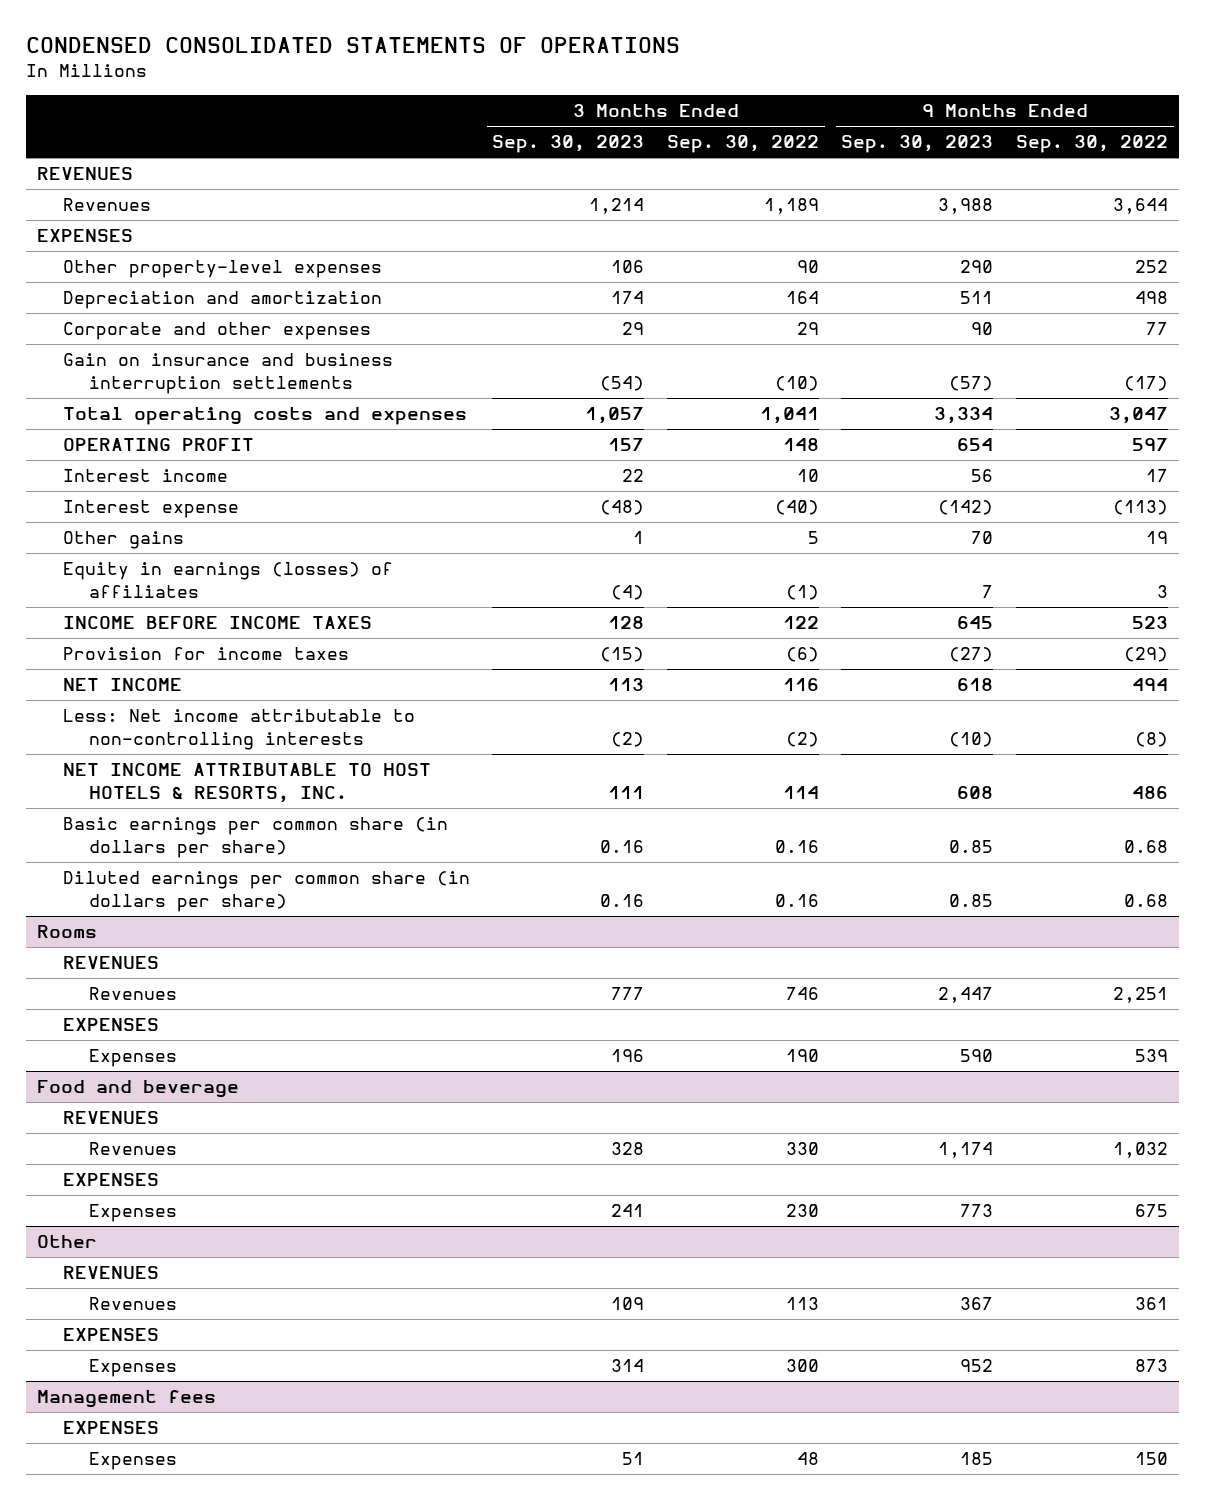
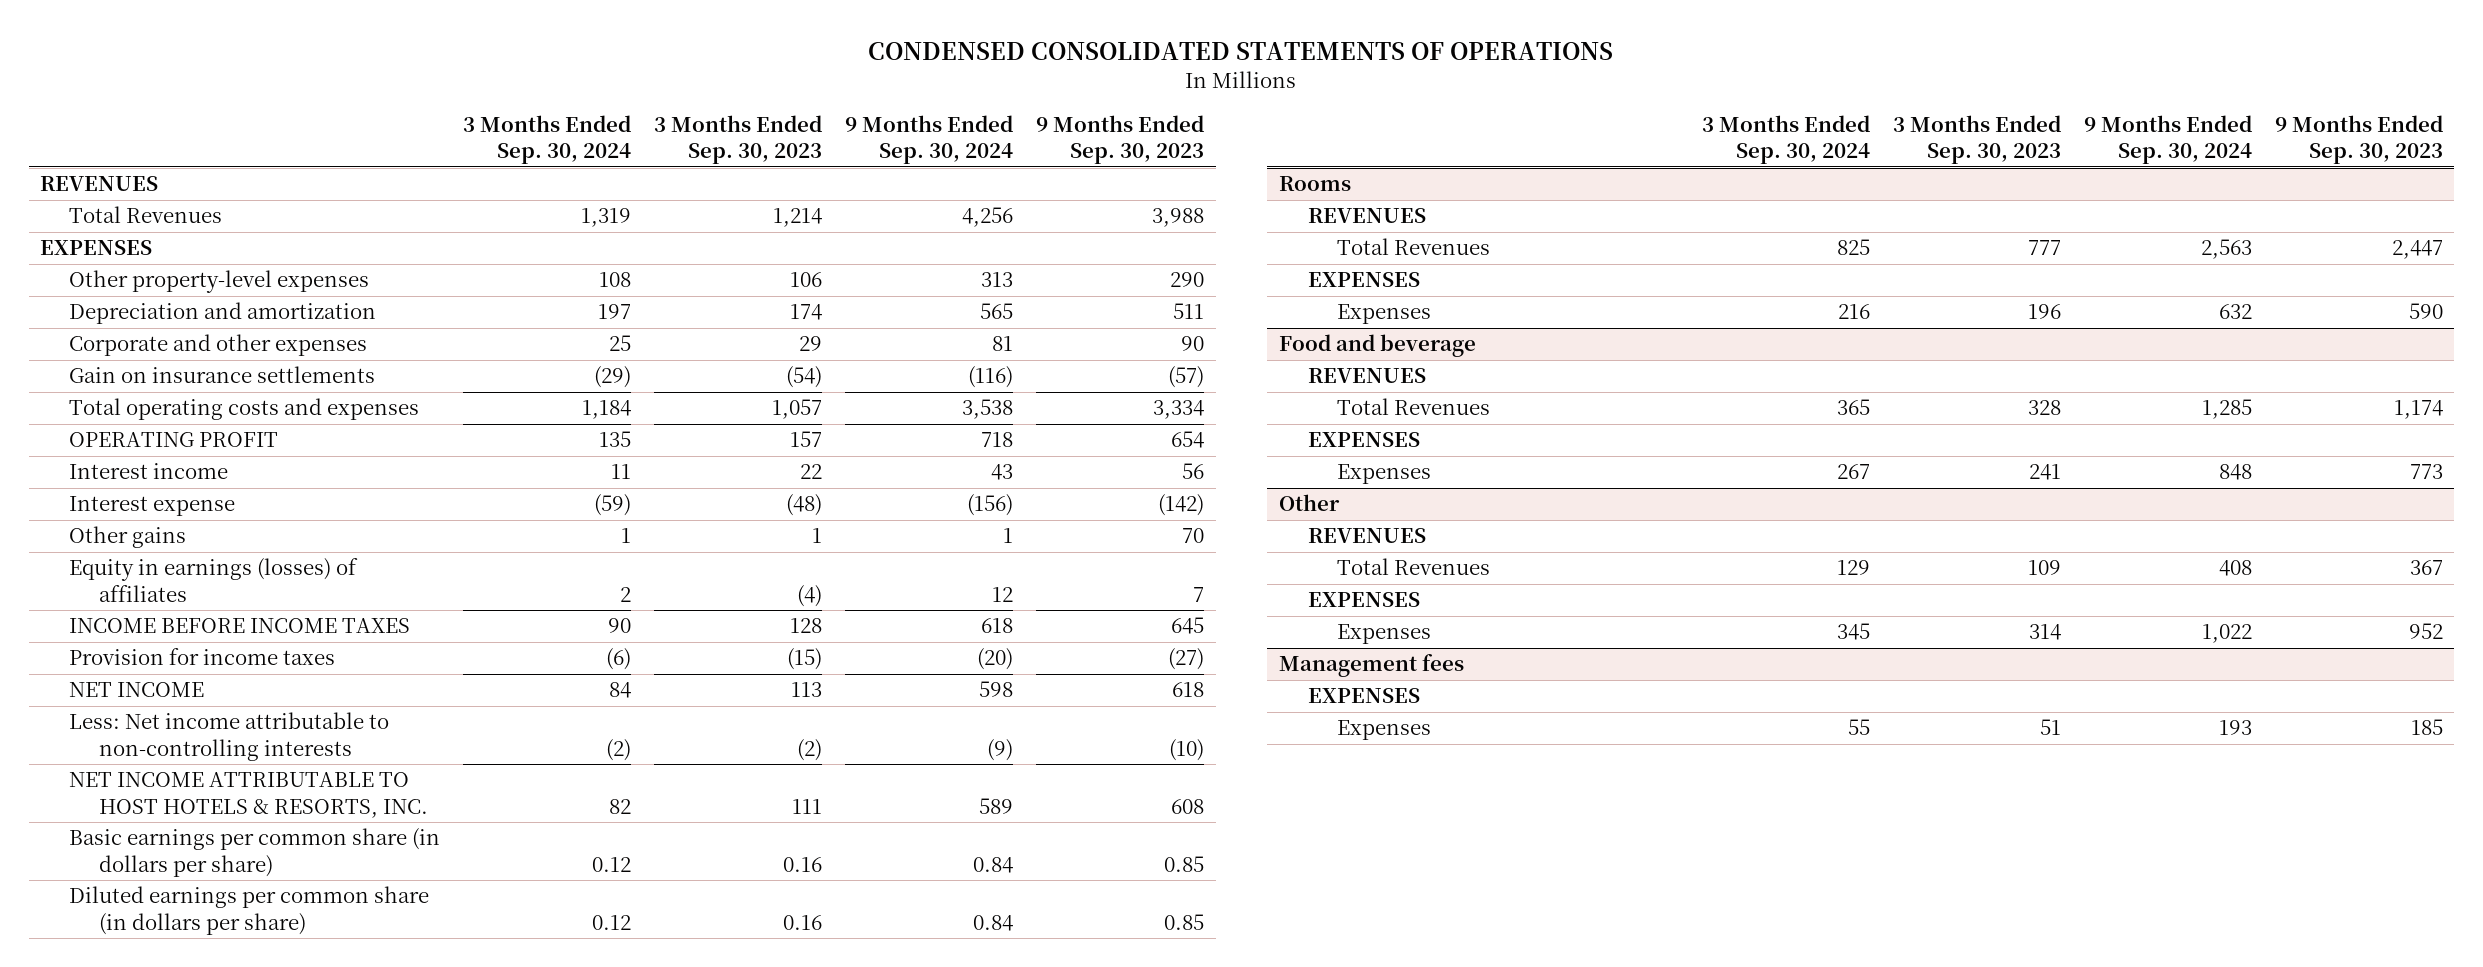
- | 3 Months Ended Sep. 30, 2023 | 3 Months Ended Sep. 30, 2022 | 9 Months Ended Sep. 30, 2023 | 9 Months Ended Sep. 30, 2022
+ | 3 Months Ended Sep. 30, 2024 | 3 Months Ended Sep. 30, 2023 | 9 Months Ended Sep. 30, 2024 | 9 Months Ended Sep. 30, 2023
- Revenues | 1,214 | 1,189 | 3,988 | 3,644
+ Total Revenues | 1,319 | 1,214 | 4,256 | 3,988
- Gain on insurance and business interruption settlements | (54) | (10) | (57) | (17)
+ Gain on insurance settlements | (29) | (54) | (116) | (57)
@ Rooms
- Revenues | 777 | 746 | 2,447 | 2,251
+ Total Revenues | 825 | 777 | 2,563 | 2,447
@ Food and beverage
- Revenues | 328 | 330 | 1,174 | 1,032
+ Total Revenues | 365 | 328 | 1,285 | 1,174
@ Other
- Revenues | 109 | 113 | 367 | 361
+ Total Revenues | 129 | 109 | 408 | 367

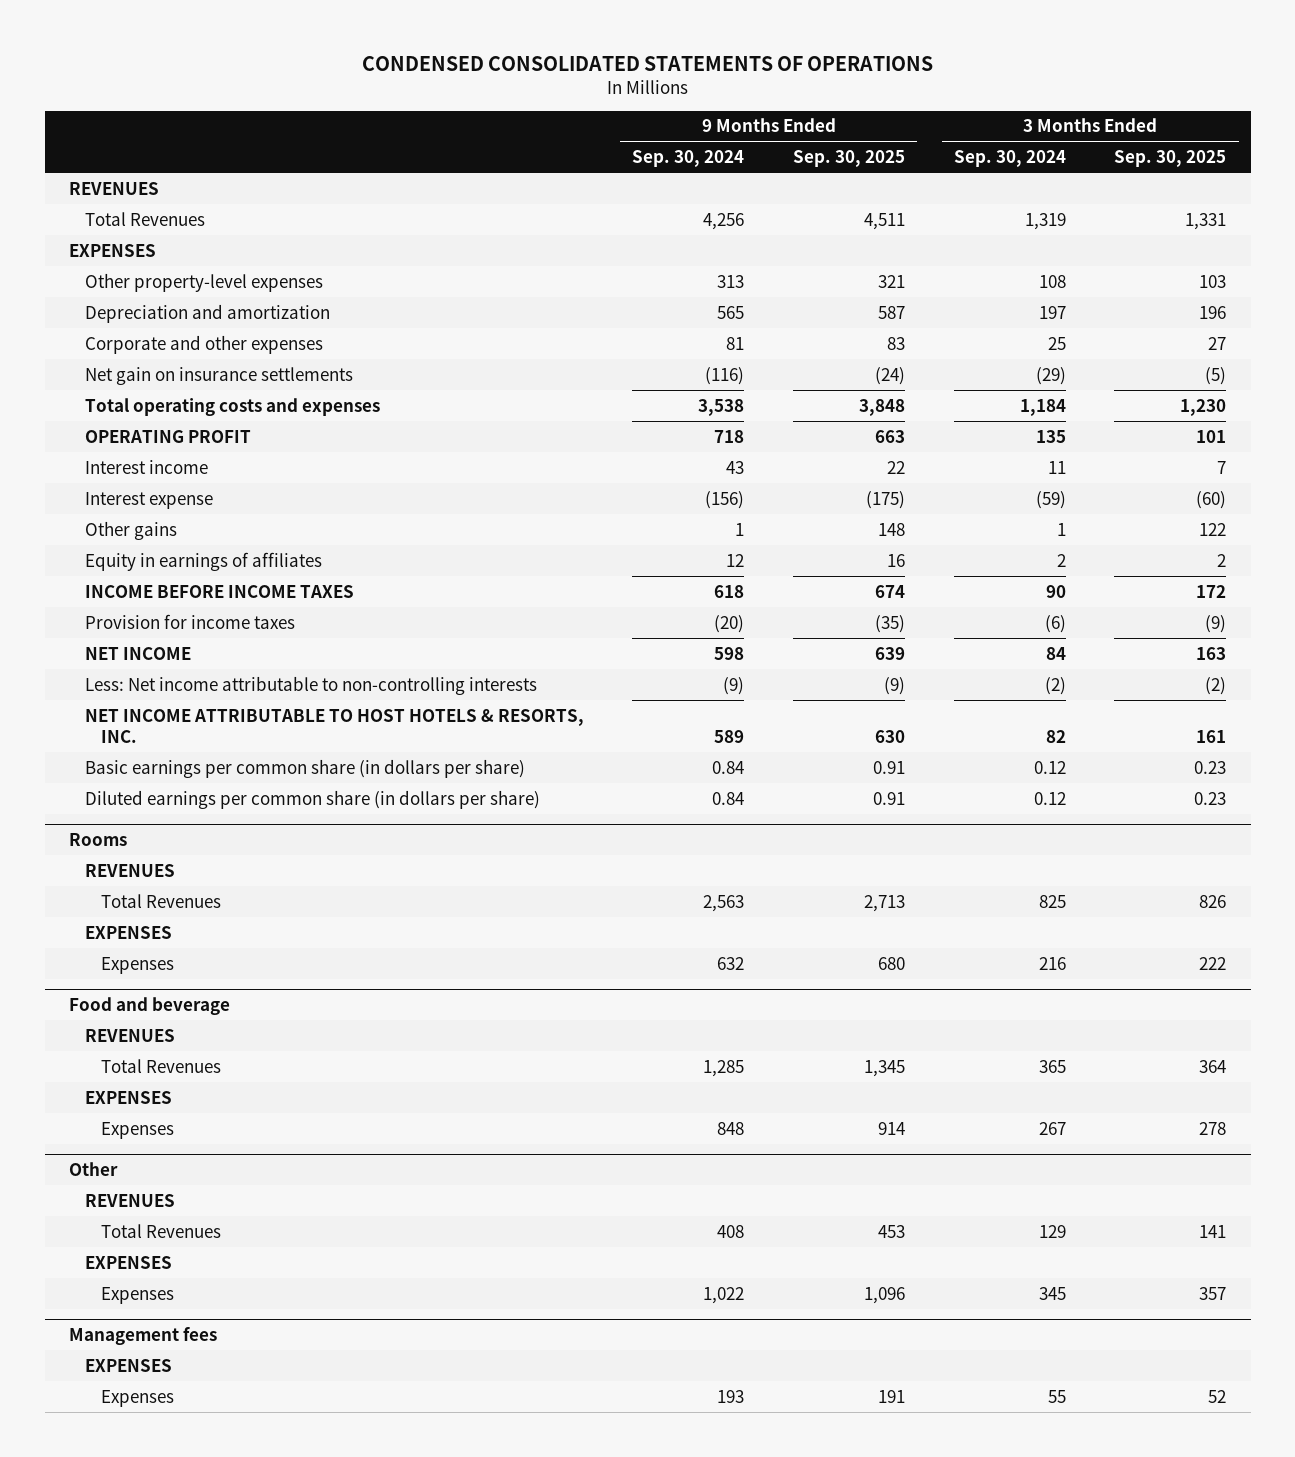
- | 3 Months Ended Sep. 30, 2024 | 3 Months Ended Sep. 30, 2023 | 9 Months Ended Sep. 30, 2024 | 9 Months Ended Sep. 30, 2023
+ | 9 Months Ended Sep. 30, 2024 | 9 Months Ended Sep. 30, 2025 | 3 Months Ended Sep. 30, 2024 | 3 Months Ended Sep. 30, 2025
- Gain on insurance settlements | (29) | (54) | (116) | (57)
+ Net gain on insurance settlements | (116) | (24) | (29) | (5)
- Equity in earnings (losses) of affiliates | 2 | (4) | 12 | 7
+ Equity in earnings of affiliates | 12 | 16 | 2 | 2

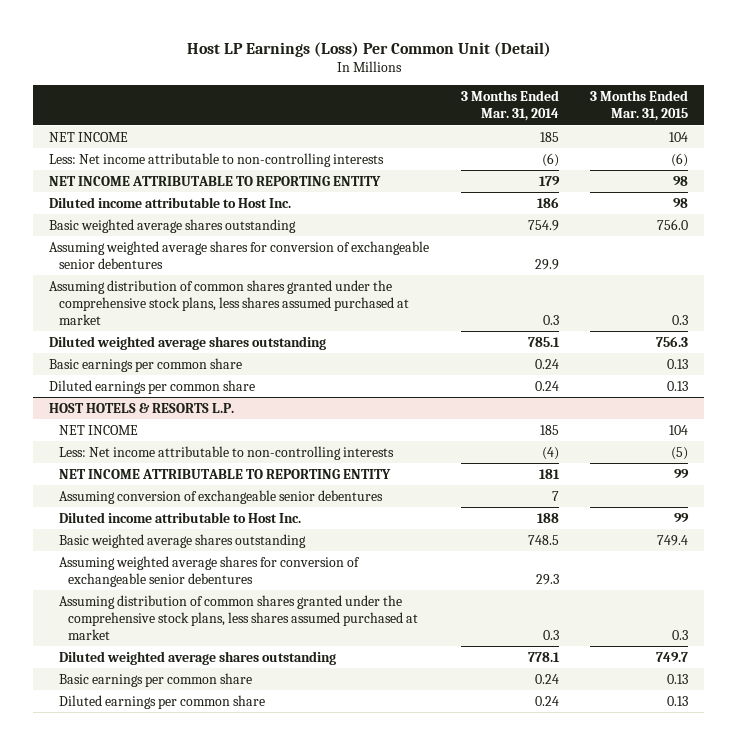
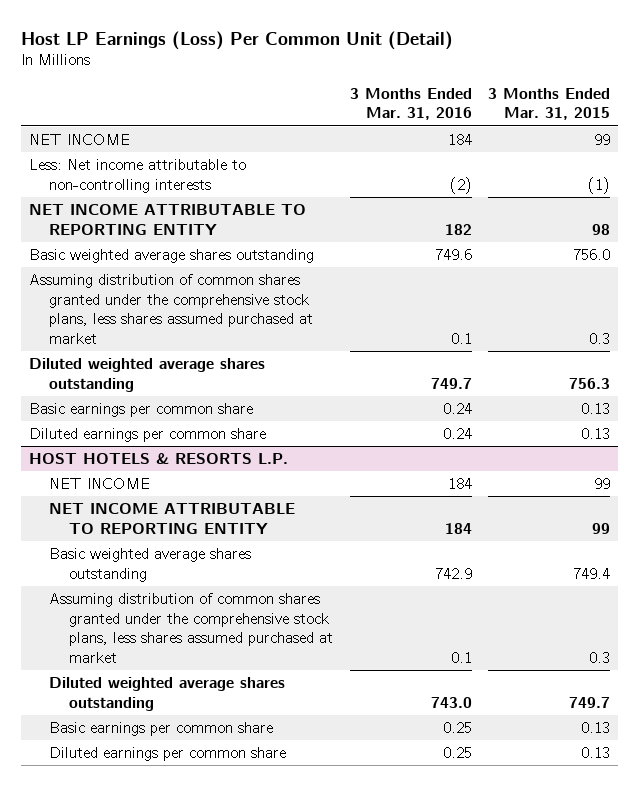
- | 3 Months Ended Mar. 31, 2014 | 3 Months Ended Mar. 31, 2015
+ | 3 Months Ended Mar. 31, 2016 | 3 Months Ended Mar. 31, 2015
- NET INCOME | 185 | 104
- Less: Net income attributable to non-controlling interests | (6) | (6)
+ NET INCOME | 184 | 99
+ Less: Net income attributable to non-controlling interests | (2) | (1)
- Diluted income attributable to Host Inc. | 186 | 98
- Assuming weighted average shares for conversion of exchangeable senior debentures | 29.9 |
@ HOST HOTELS & RESORTS L.P.
- NET INCOME | 185 | 104
- Less: Net income attributable to non-controlling interests | (4) | (5)
+ NET INCOME | 184 | 99
- Assuming conversion of exchangeable senior debentures | 7 |
- Diluted income attributable to Host Inc. | 188 | 99
- Assuming weighted average shares for conversion of exchangeable senior debentures | 29.3 |

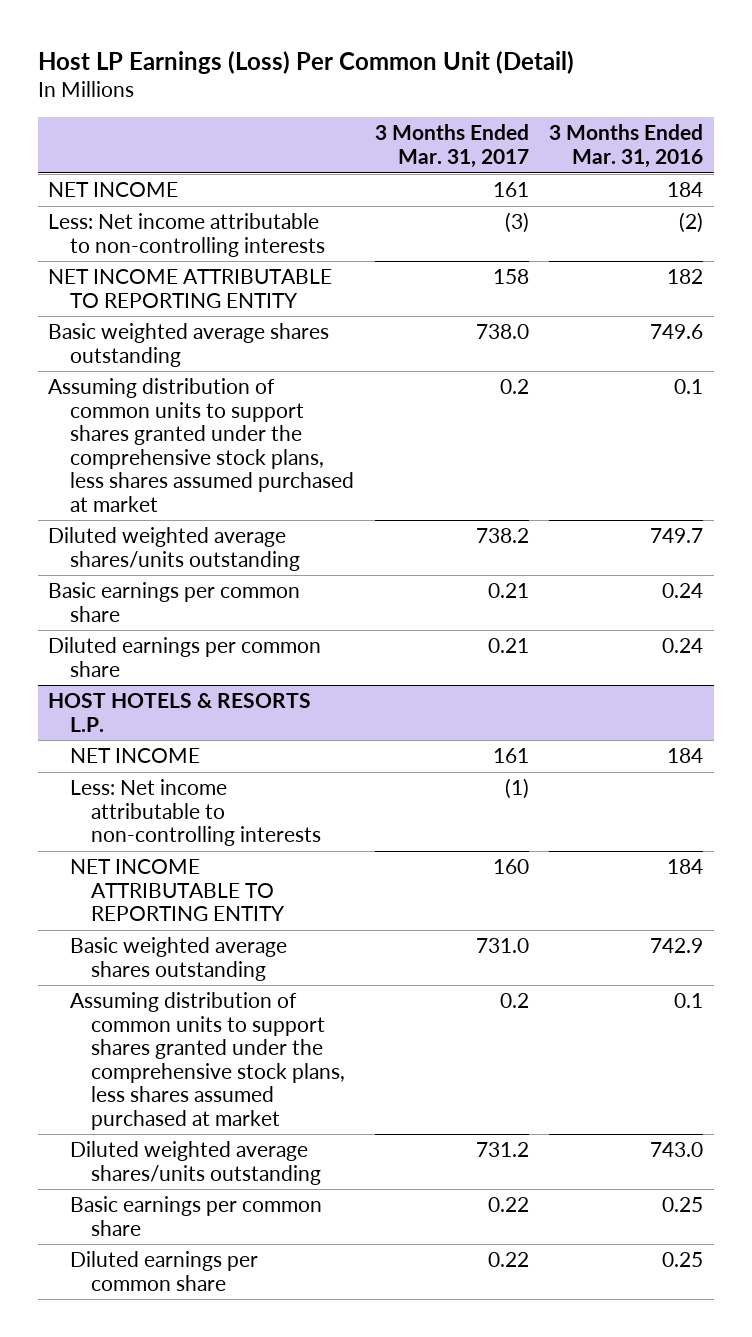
- | 3 Months Ended Mar. 31, 2016 | 3 Months Ended Mar. 31, 2015
+ | 3 Months Ended Mar. 31, 2017 | 3 Months Ended Mar. 31, 2016
- Assuming distribution of common shares granted under the comprehensive stock plans, less shares assumed purchased at market | 0.1 | 0.3
- Diluted weighted average shares outstanding | 749.7 | 756.3
+ Assuming distribution of common units to support shares granted under the comprehensive stock plans, less shares assumed purchased at market | 0.2 | 0.1
+ Diluted weighted average shares/units outstanding | 738.2 | 749.7
@ HOST HOTELS & RESORTS L.P.
+ Less: Net income attributable to non-controlling interests | (1) |
- Assuming distribution of common shares granted under the comprehensive stock plans, less shares assumed purchased at market | 0.1 | 0.3
- Diluted weighted average shares outstanding | 743.0 | 749.7
+ Assuming distribution of common units to support shares granted under the comprehensive stock plans, less shares assumed purchased at market | 0.2 | 0.1
+ Diluted weighted average shares/units outstanding | 731.2 | 743.0

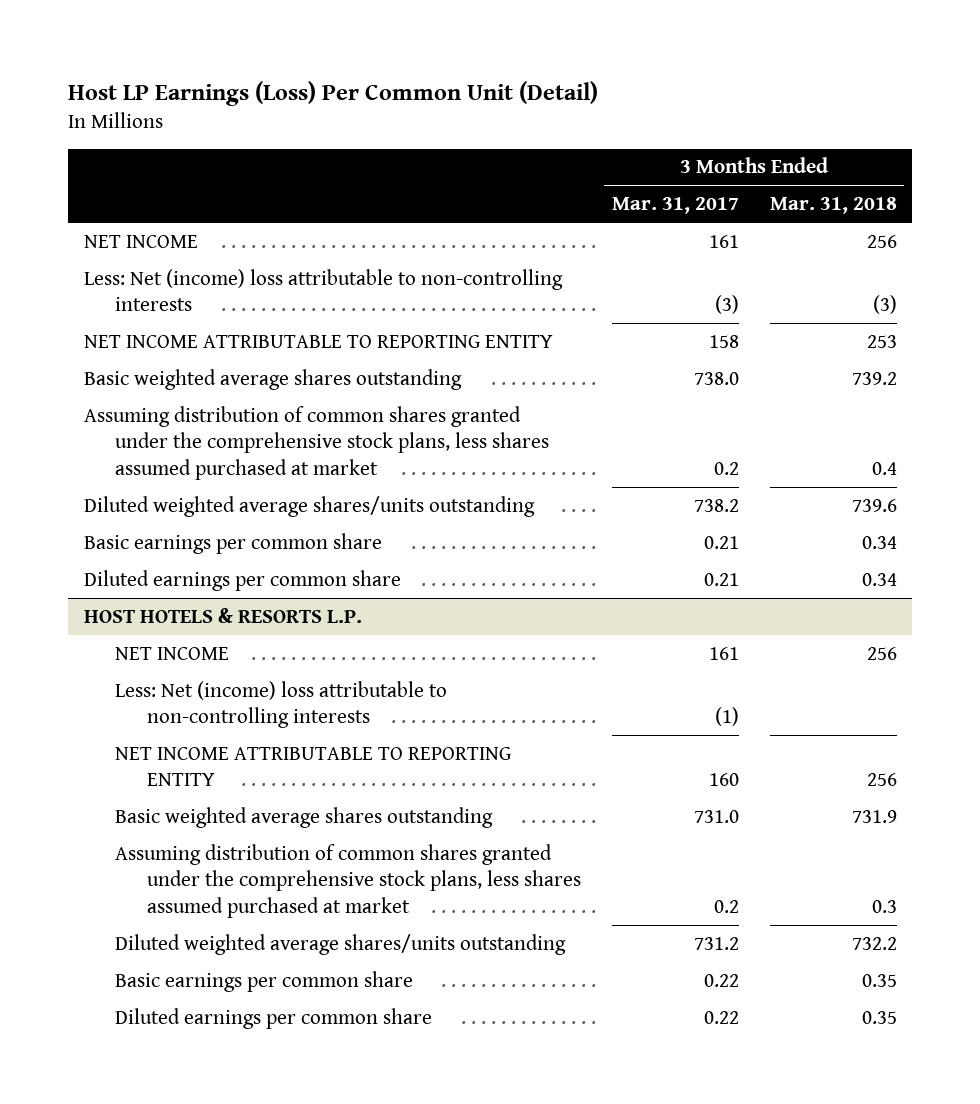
- | 3 Months Ended Mar. 31, 2017 | 3 Months Ended Mar. 31, 2016
+ | 3 Months Ended Mar. 31, 2017 | 3 Months Ended Mar. 31, 2018
- Less: Net income attributable to non-controlling interests | (3) | (2)
+ Less: Net (income) loss attributable to non-controlling interests | (3) | (3)
- Assuming distribution of common units to support shares granted under the comprehensive stock plans, less shares assumed purchased at market | 0.2 | 0.1
+ Assuming distribution of common shares granted under the comprehensive stock plans, less shares assumed purchased at market | 0.2 | 0.4
@ HOST HOTELS & RESORTS L.P.
- Less: Net income attributable to non-controlling interests | (1) |
+ Less: Net (income) loss attributable to non-controlling interests | (1) |
- Assuming distribution of common units to support shares granted under the comprehensive stock plans, less shares assumed purchased at market | 0.2 | 0.1
+ Assuming distribution of common shares granted under the comprehensive stock plans, less shares assumed purchased at market | 0.2 | 0.3

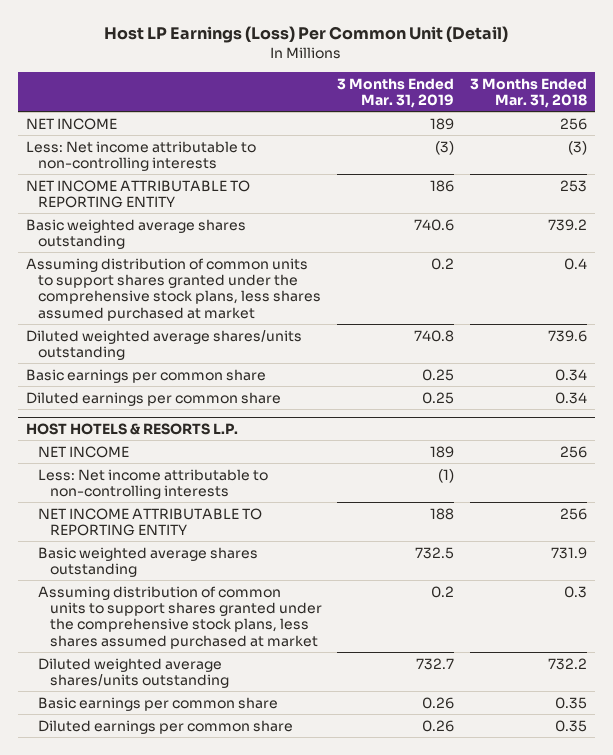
- | 3 Months Ended Mar. 31, 2017 | 3 Months Ended Mar. 31, 2018
+ | 3 Months Ended Mar. 31, 2019 | 3 Months Ended Mar. 31, 2018
- Less: Net (income) loss attributable to non-controlling interests | (3) | (3)
+ Less: Net income attributable to non-controlling interests | (3) | (3)
- Assuming distribution of common shares granted under the comprehensive stock plans, less shares assumed purchased at market | 0.2 | 0.4
+ Assuming distribution of common units to support shares granted under the comprehensive stock plans, less shares assumed purchased at market | 0.2 | 0.4
@ HOST HOTELS & RESORTS L.P.
- Less: Net (income) loss attributable to non-controlling interests | (1) |
+ Less: Net income attributable to non-controlling interests | (1) |
- Assuming distribution of common shares granted under the comprehensive stock plans, less shares assumed purchased at market | 0.2 | 0.3
+ Assuming distribution of common units to support shares granted under the comprehensive stock plans, less shares assumed purchased at market | 0.2 | 0.3

